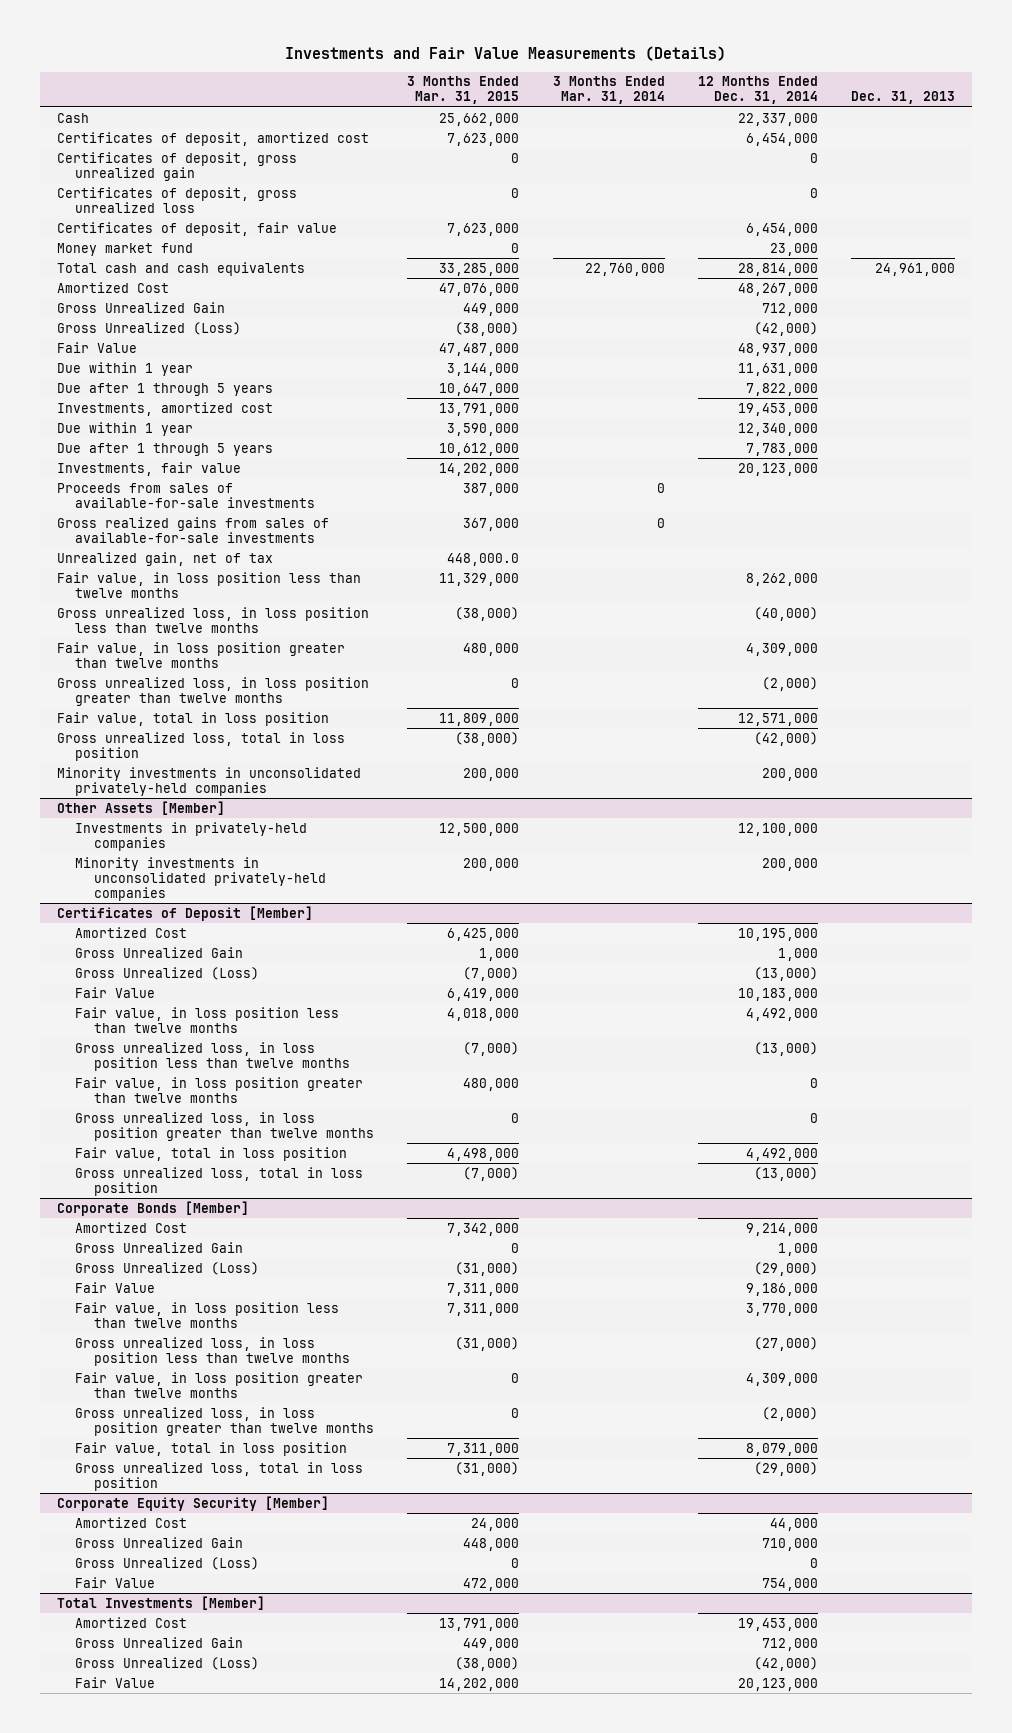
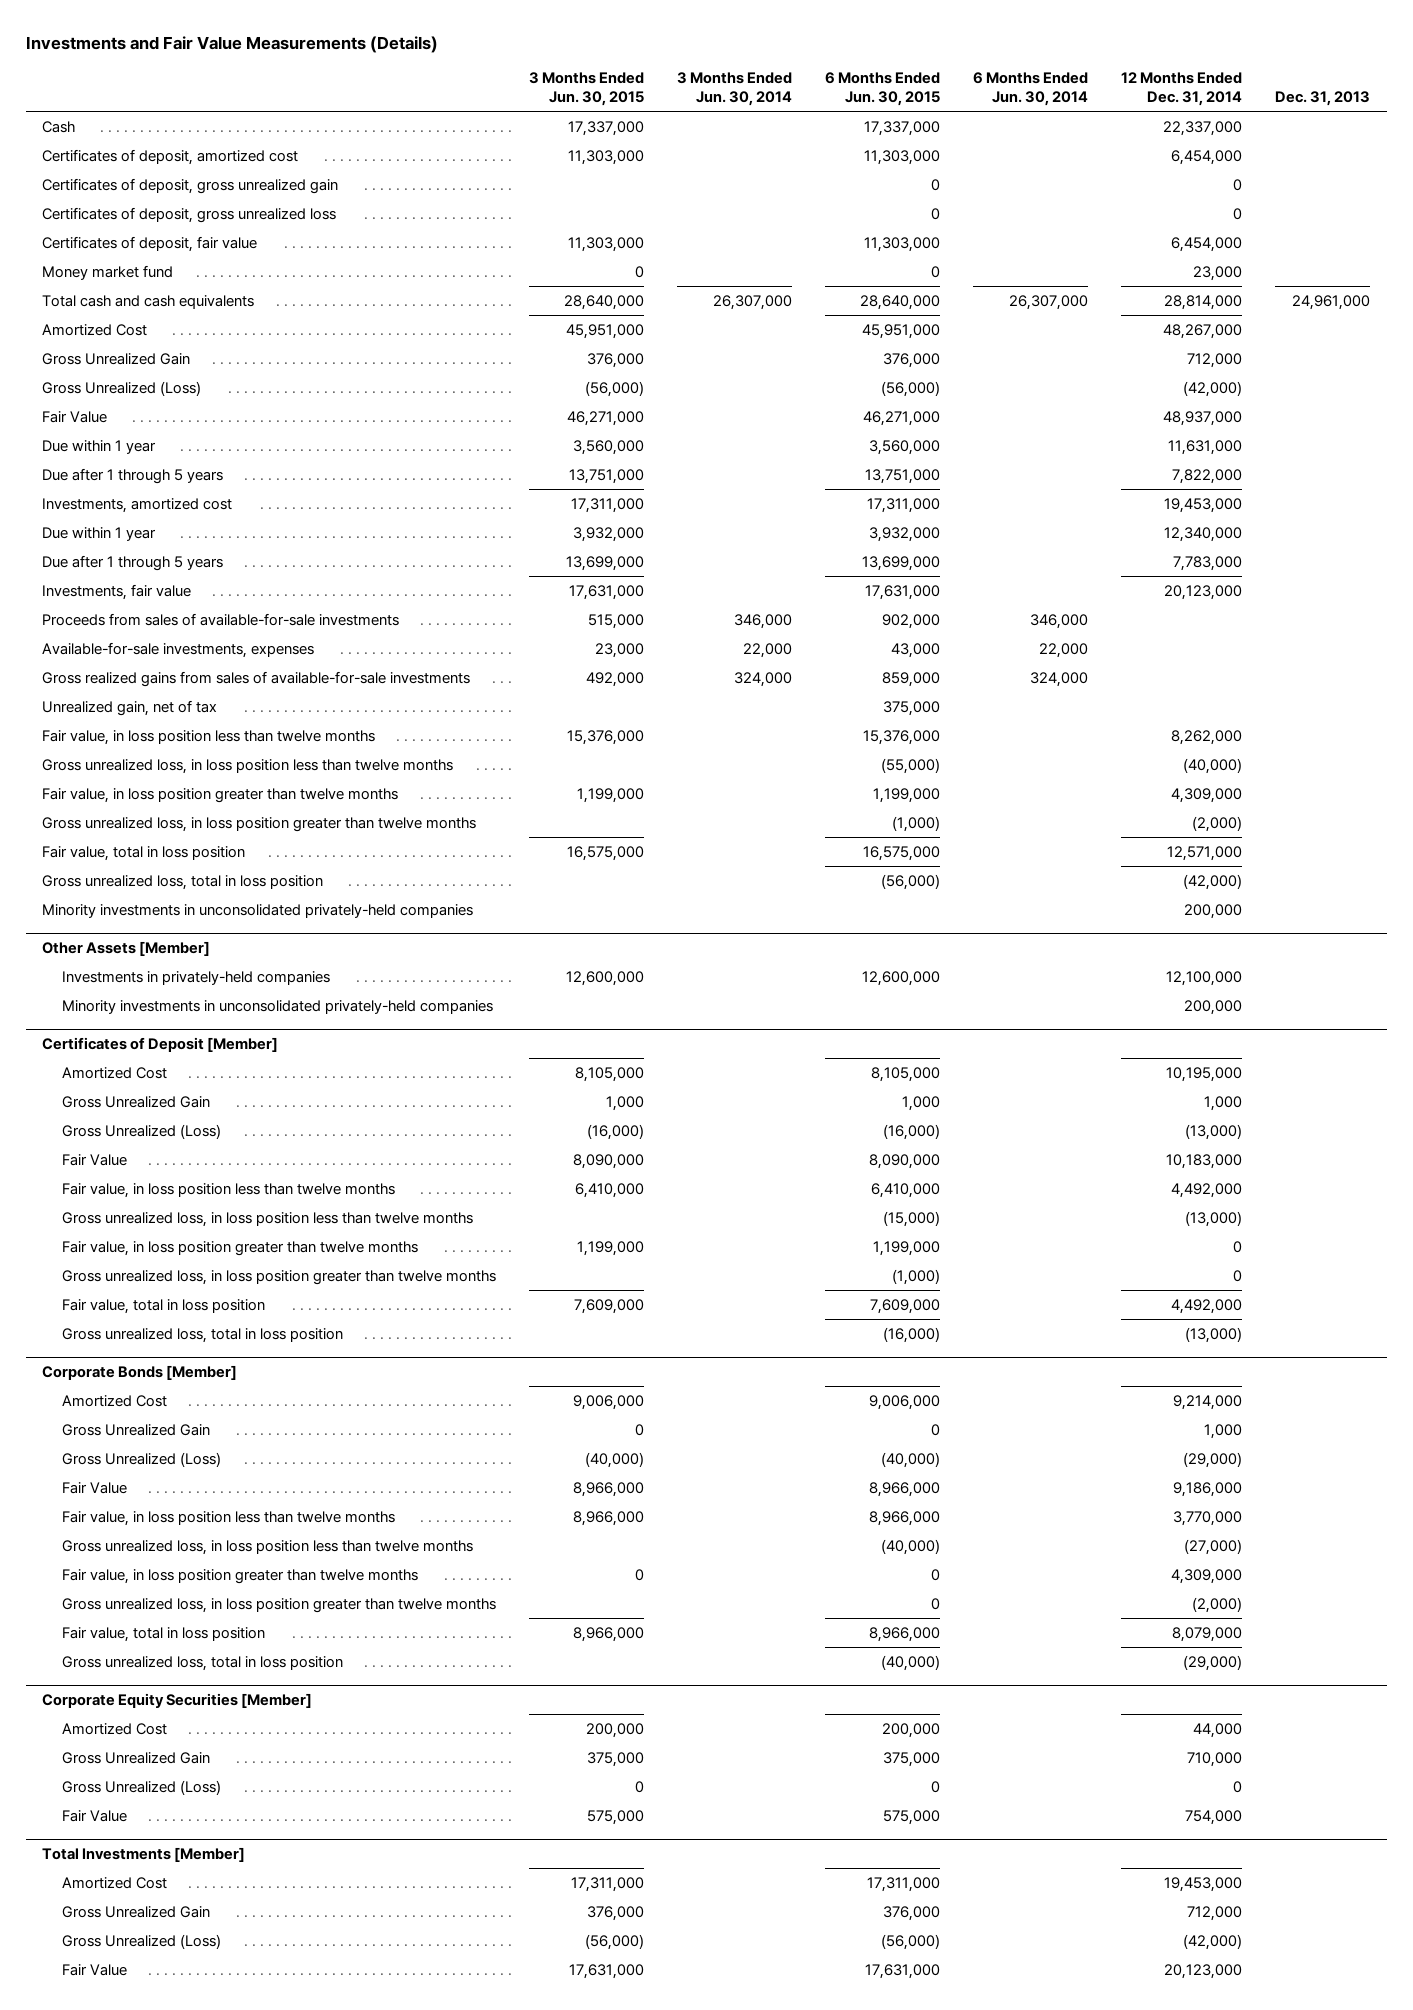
- | 3 Months Ended Mar. 31, 2015 | 3 Months Ended Mar. 31, 2014 | 12 Months Ended Dec. 31, 2014 | Dec. 31, 2013
+ | 3 Months Ended Jun. 30, 2015 | 3 Months Ended Jun. 30, 2014 | 6 Months Ended Jun. 30, 2015 | 6 Months Ended Jun. 30, 2014 | 12 Months Ended Dec. 31, 2014 | Dec. 31, 2013
+ Available-for-sale investments, expenses | 23,000 | 22,000 | 43,000 | 22,000 | |
- Corporate Equity Security [Member]
+ Corporate Equity Securities [Member]

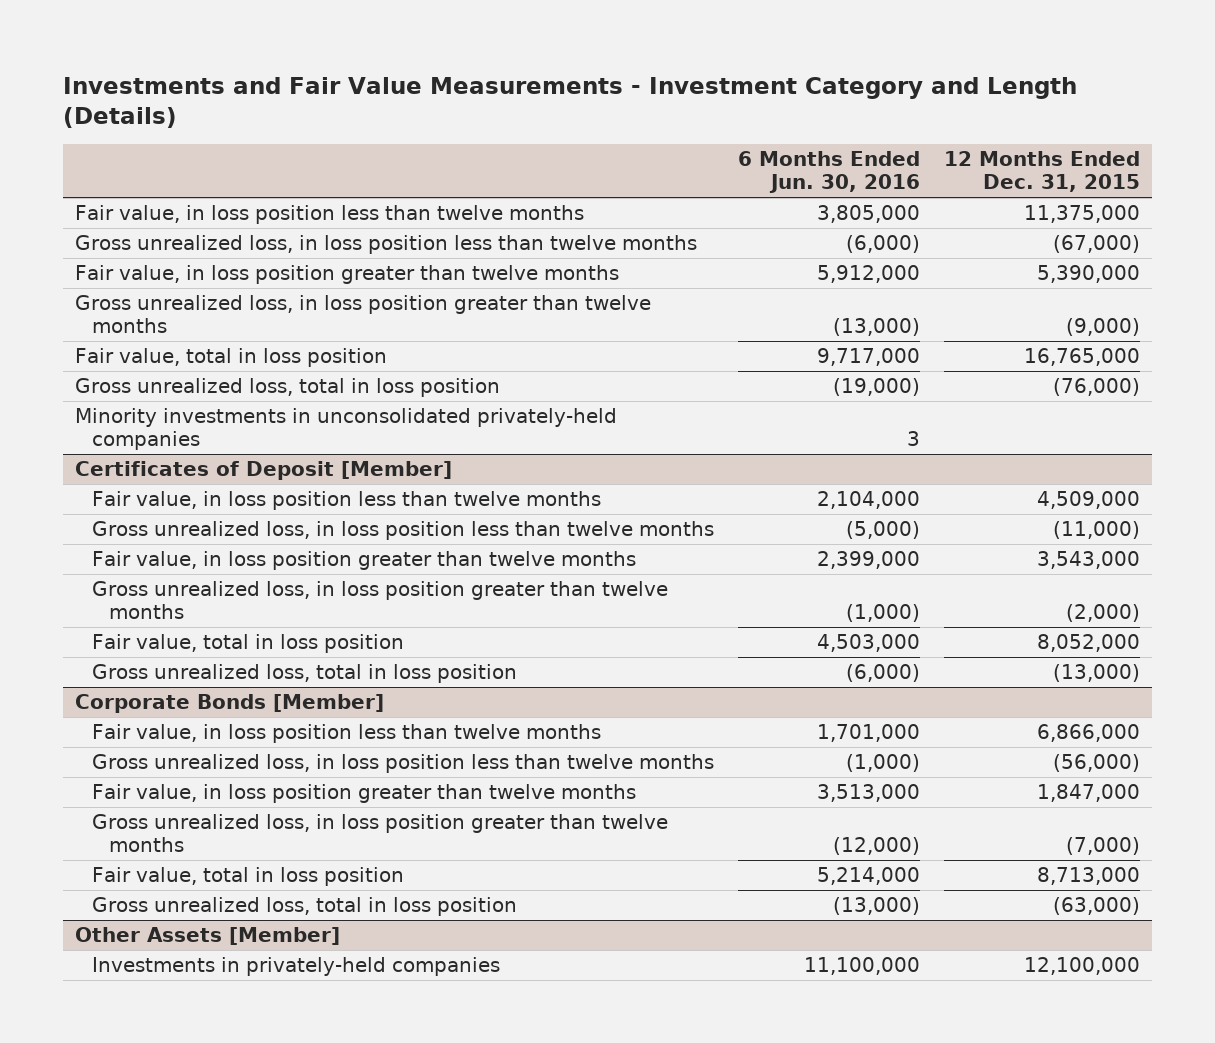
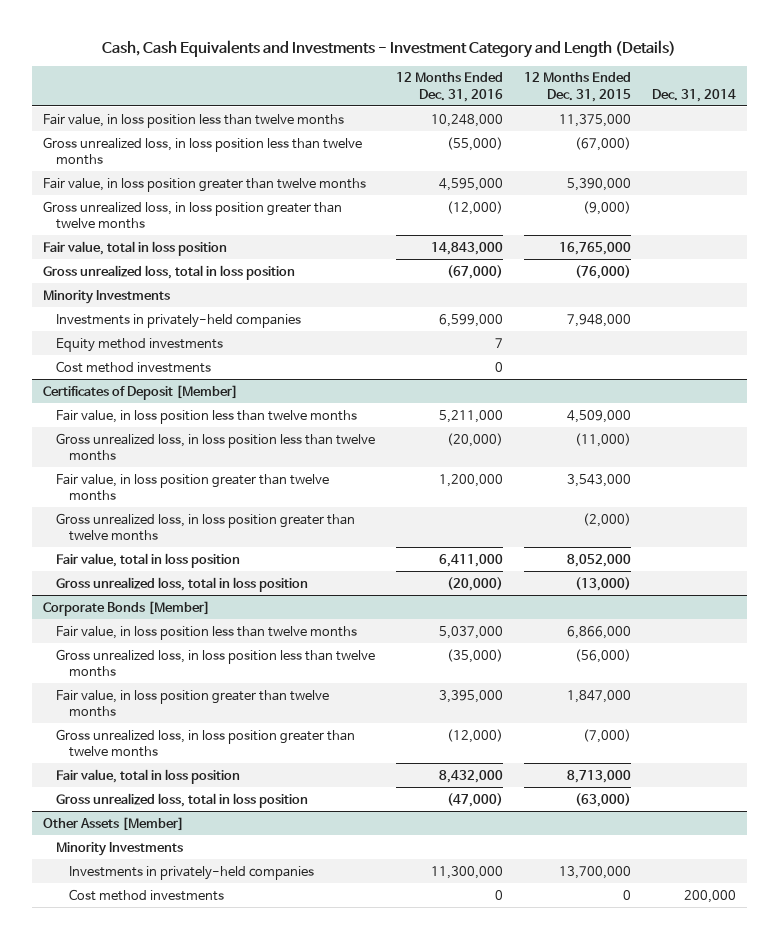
- Investments and Fair Value Measurements - Investment Category and Length (Details)
+ Cash, Cash Equivalents and Investments - Investment Category and Length (Details)
- | 6 Months Ended Jun. 30, 2016 | 12 Months Ended Dec. 31, 2015
+ | 12 Months Ended Dec. 31, 2016 | 12 Months Ended Dec. 31, 2015 | Dec. 31, 2014
- Minority investments in unconsolidated privately-held companies | 3 |
+ Minority Investments
+ Investments in privately-held companies | 6,599,000 | 7,948,000 |
+ Equity method investments | 7 | |
+ Cost method investments | 0 | |
@ Other Assets [Member]
- Investments in privately-held companies | 11,100,000 | 12,100,000
+ Minority Investments
+ Investments in privately-held companies | 11,300,000 | 13,700,000 |
+ Cost method investments | 0 | 0 | 200,000

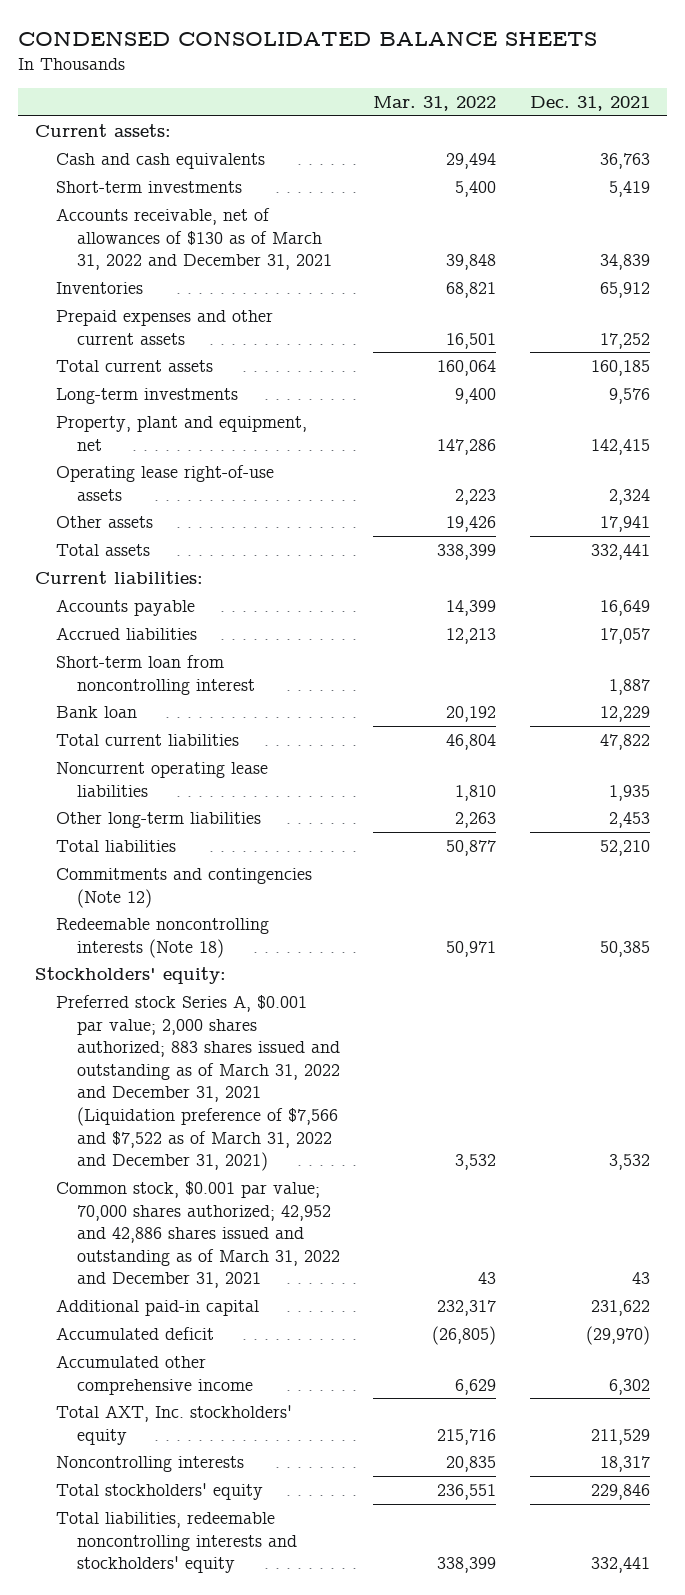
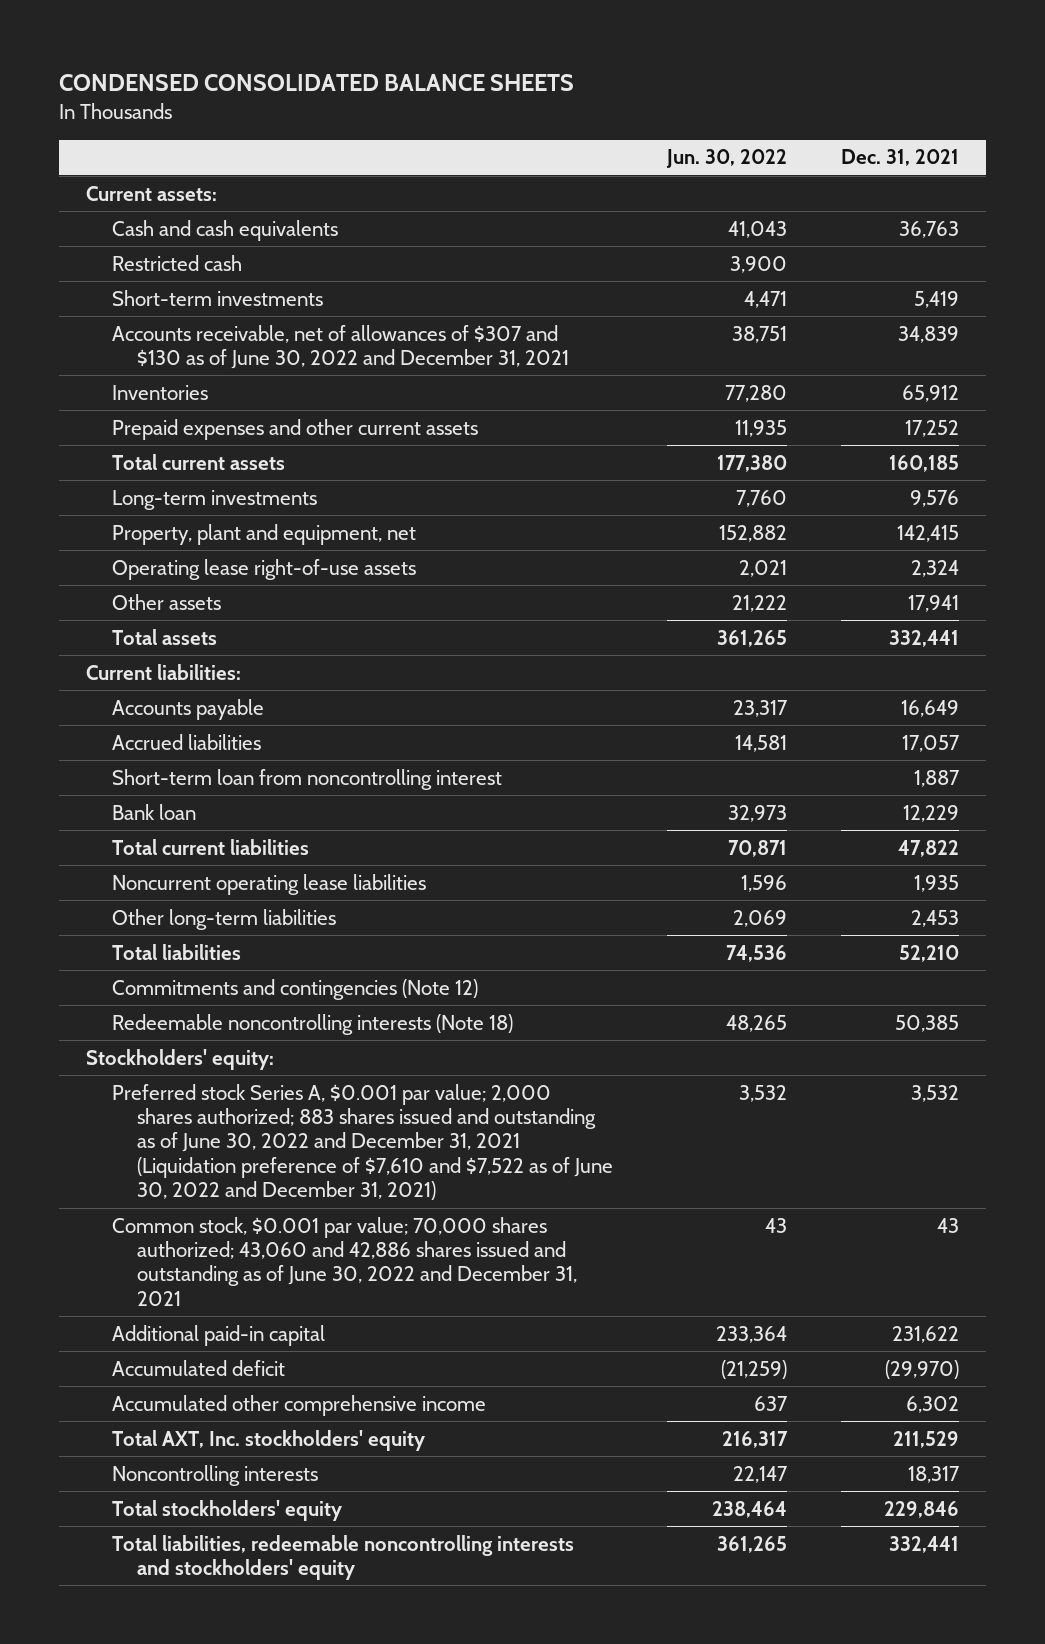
- | Mar. 31, 2022 | Dec. 31, 2021
+ | Jun. 30, 2022 | Dec. 31, 2021
+ Restricted cash | 3,900 |
- Accounts receivable, net of allowances of $130 as of March 31, 2022 and December 31, 2021 | 39,848 | 34,839
+ Accounts receivable, net of allowances of $307 and $130 as of June 30, 2022 and December 31, 2021 | 38,751 | 34,839
- Preferred stock Series A, $0.001 par value; 2,000 shares authorized; 883 shares issued and outstanding as of March 31, 2022 and December 31, 2021 (Liquidation preference of $7,566 and $7,522 as of March 31, 2022 and December 31, 2021) | 3,532 | 3,532
- Common stock, $0.001 par value; 70,000 shares authorized; 42,952 and 42,886 shares issued and outstanding as of March 31, 2022 and December 31, 2021 | 43 | 43
+ Preferred stock Series A, $0.001 par value; 2,000 shares authorized; 883 shares issued and outstanding as of June 30, 2022 and December 31, 2021 (Liquidation preference of $7,610 and $7,522 as of June 30, 2022 and December 31, 2021) | 3,532 | 3,532
+ Common stock, $0.001 par value; 70,000 shares authorized; 43,060 and 42,886 shares issued and outstanding as of June 30, 2022 and December 31, 2021 | 43 | 43

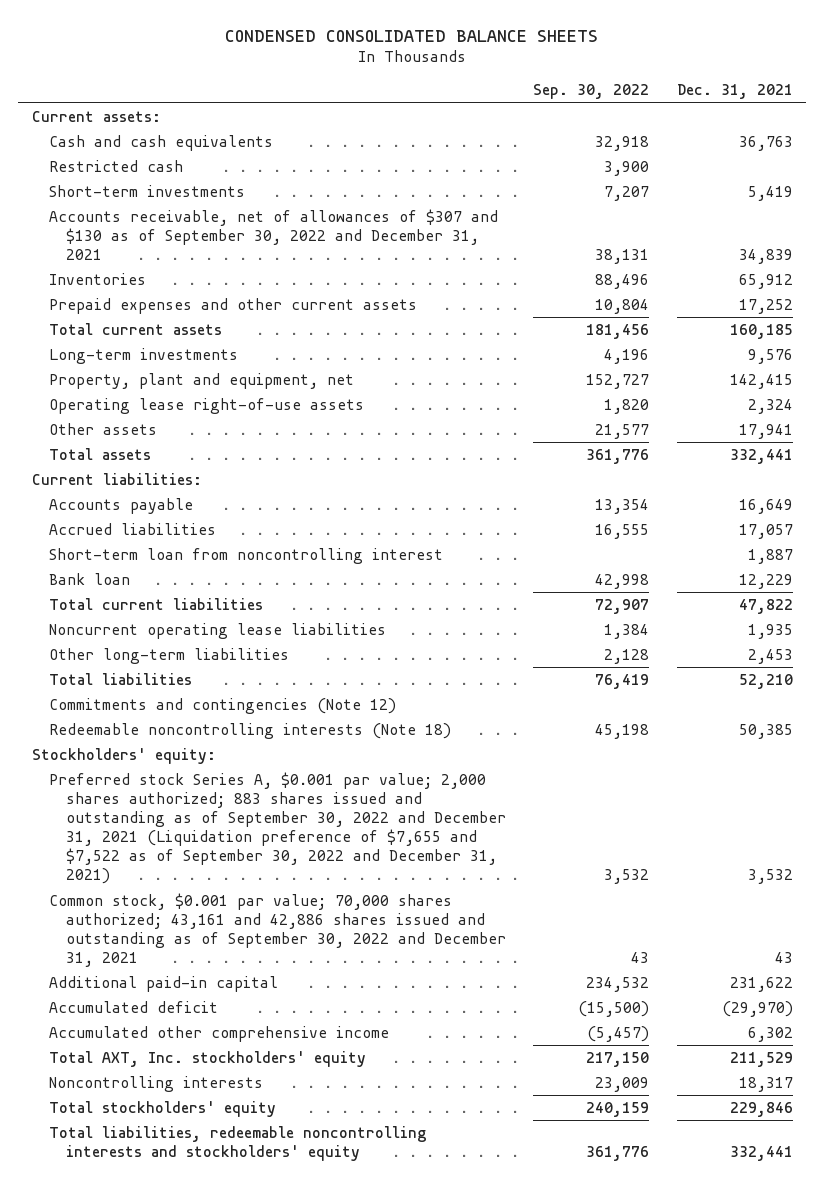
- | Jun. 30, 2022 | Dec. 31, 2021
+ | Sep. 30, 2022 | Dec. 31, 2021
- Accounts receivable, net of allowances of $307 and $130 as of June 30, 2022 and December 31, 2021 | 38,751 | 34,839
+ Accounts receivable, net of allowances of $307 and $130 as of September 30, 2022 and December 31, 2021 | 38,131 | 34,839
- Preferred stock Series A, $0.001 par value; 2,000 shares authorized; 883 shares issued and outstanding as of June 30, 2022 and December 31, 2021 (Liquidation preference of $7,610 and $7,522 as of June 30, 2022 and December 31, 2021) | 3,532 | 3,532
- Common stock, $0.001 par value; 70,000 shares authorized; 43,060 and 42,886 shares issued and outstanding as of June 30, 2022 and December 31, 2021 | 43 | 43
+ Preferred stock Series A, $0.001 par value; 2,000 shares authorized; 883 shares issued and outstanding as of September 30, 2022 and December 31, 2021 (Liquidation preference of $7,655 and $7,522 as of September 30, 2022 and December 31, 2021) | 3,532 | 3,532
+ Common stock, $0.001 par value; 70,000 shares authorized; 43,161 and 42,886 shares issued and outstanding as of September 30, 2022 and December 31, 2021 | 43 | 43

